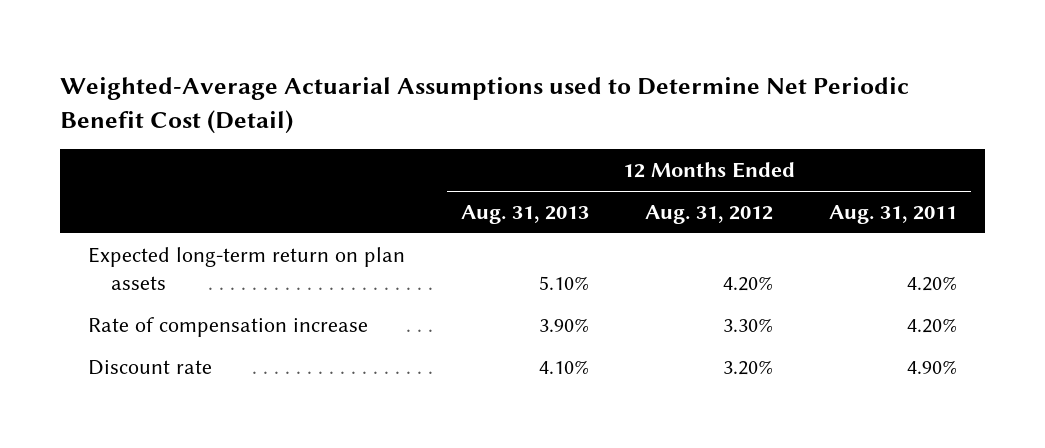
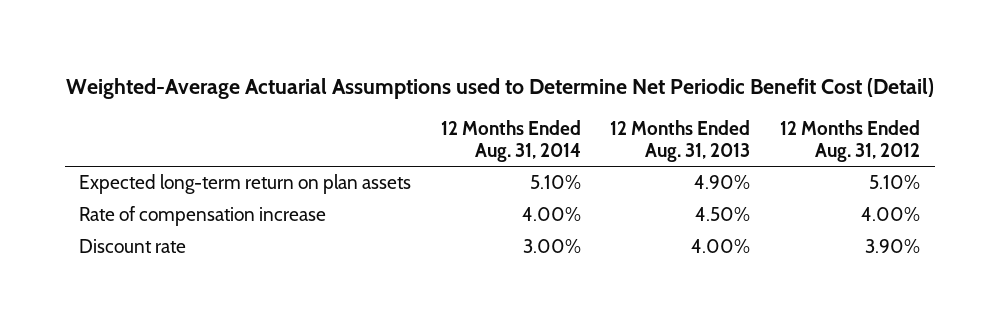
- | 12 Months Ended Aug. 31, 2013 | 12 Months Ended Aug. 31, 2012 | 12 Months Ended Aug. 31, 2011
+ | 12 Months Ended Aug. 31, 2014 | 12 Months Ended Aug. 31, 2013 | 12 Months Ended Aug. 31, 2012
- Expected long-term return on plan assets | 5.10% | 4.20% | 4.20%
- Rate of compensation increase | 3.90% | 3.30% | 4.20%
- Discount rate | 4.10% | 3.20% | 4.90%
+ Expected long-term return on plan assets | 5.10% | 4.90% | 5.10%
+ Rate of compensation increase | 4.00% | 4.50% | 4.00%
+ Discount rate | 3.00% | 4.00% | 3.90%

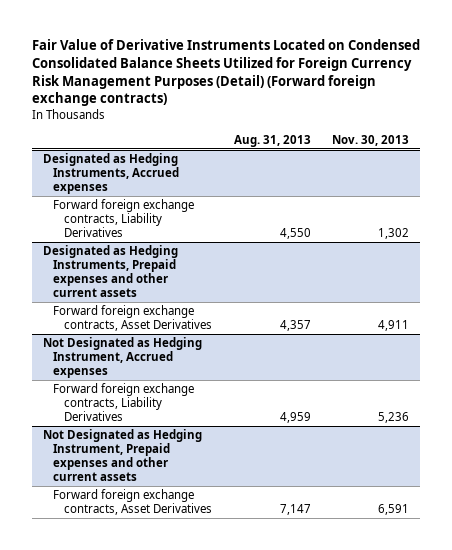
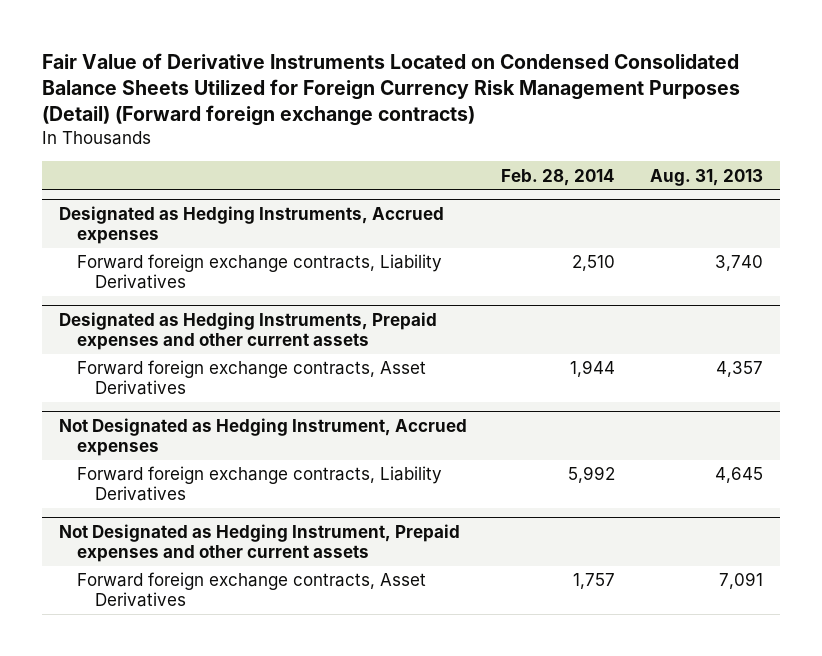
- | Aug. 31, 2013 | Nov. 30, 2013
+ | Feb. 28, 2014 | Aug. 31, 2013
@ Designated as Hedging Instruments, Accrued expenses
- Forward foreign exchange contracts, Liability Derivatives | 4,550 | 1,302
+ Forward foreign exchange contracts, Liability Derivatives | 2,510 | 3,740
@ Not Designated as Hedging Instrument, Accrued expenses
- Forward foreign exchange contracts, Liability Derivatives | 4,959 | 5,236
+ Forward foreign exchange contracts, Liability Derivatives | 5,992 | 4,645
@ Not Designated as Hedging Instrument, Prepaid expenses and other current assets
- Forward foreign exchange contracts, Asset Derivatives | 7,147 | 6,591
+ Forward foreign exchange contracts, Asset Derivatives | 1,757 | 7,091

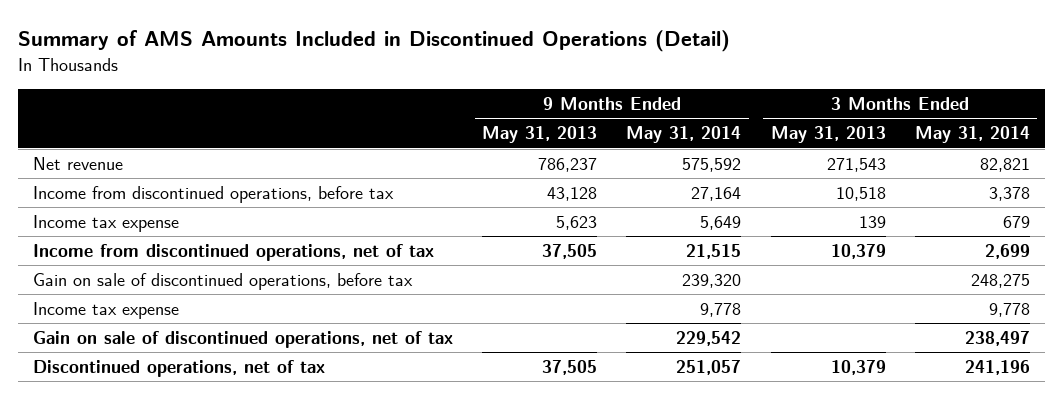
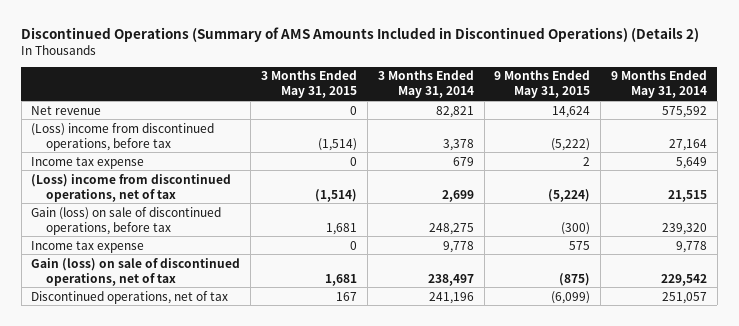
- Summary of AMS Amounts Included in Discontinued Operations (Detail)
+ Discontinued Operations (Summary of AMS Amounts Included in Discontinued Operations) (Details 2)
- | 9 Months Ended May 31, 2013 | 9 Months Ended May 31, 2014 | 3 Months Ended May 31, 2013 | 3 Months Ended May 31, 2014
+ | 3 Months Ended May 31, 2015 | 3 Months Ended May 31, 2014 | 9 Months Ended May 31, 2015 | 9 Months Ended May 31, 2014
- Income from discontinued operations, before tax | 43,128 | 27,164 | 10,518 | 3,378
+ (Loss) income from discontinued operations, before tax | (1,514) | 3,378 | (5,222) | 27,164
- Income from discontinued operations, net of tax | 37,505 | 21,515 | 10,379 | 2,699
- Gain on sale of discontinued operations, before tax | | 239,320 | | 248,275
+ (Loss) income from discontinued operations, net of tax | (1,514) | 2,699 | (5,224) | 21,515
+ Gain (loss) on sale of discontinued operations, before tax | 1,681 | 248,275 | (300) | 239,320
- Gain on sale of discontinued operations, net of tax | | 229,542 | | 238,497
+ Gain (loss) on sale of discontinued operations, net of tax | 1,681 | 238,497 | (875) | 229,542

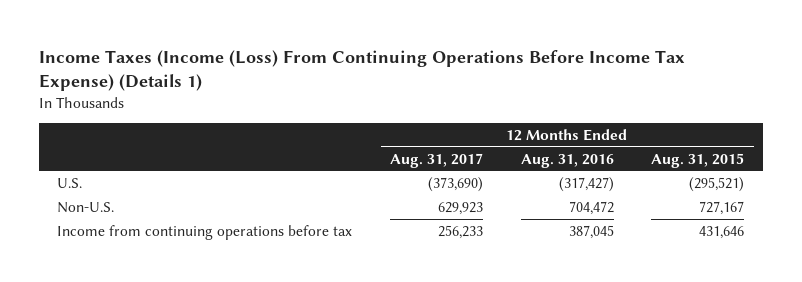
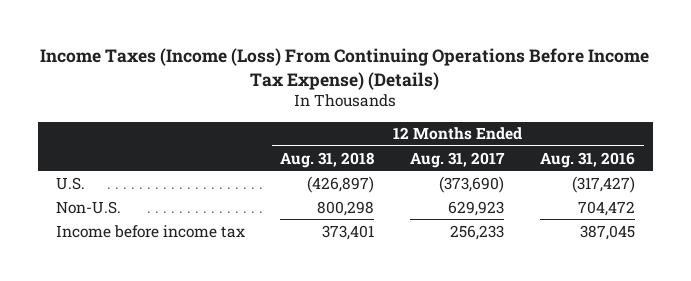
- Income Taxes (Income (Loss) From Continuing Operations Before Income Tax Expense) (Details 1)
+ Income Taxes (Income (Loss) From Continuing Operations Before Income Tax Expense) (Details)
- | 12 Months Ended Aug. 31, 2017 | 12 Months Ended Aug. 31, 2016 | 12 Months Ended Aug. 31, 2015
+ | 12 Months Ended Aug. 31, 2018 | 12 Months Ended Aug. 31, 2017 | 12 Months Ended Aug. 31, 2016
- Income from continuing operations before tax | 256,233 | 387,045 | 431,646
+ Income before income tax | 373,401 | 256,233 | 387,045

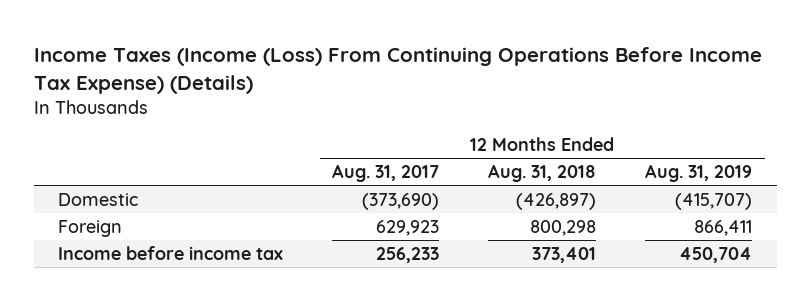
- | 12 Months Ended Aug. 31, 2018 | 12 Months Ended Aug. 31, 2017 | 12 Months Ended Aug. 31, 2016
+ | 12 Months Ended Aug. 31, 2017 | 12 Months Ended Aug. 31, 2018 | 12 Months Ended Aug. 31, 2019
- U.S. | (426,897) | (373,690) | (317,427)
- Non-U.S. | 800,298 | 629,923 | 704,472
+ Domestic | (373,690) | (426,897) | (415,707)
+ Foreign | 629,923 | 800,298 | 866,411

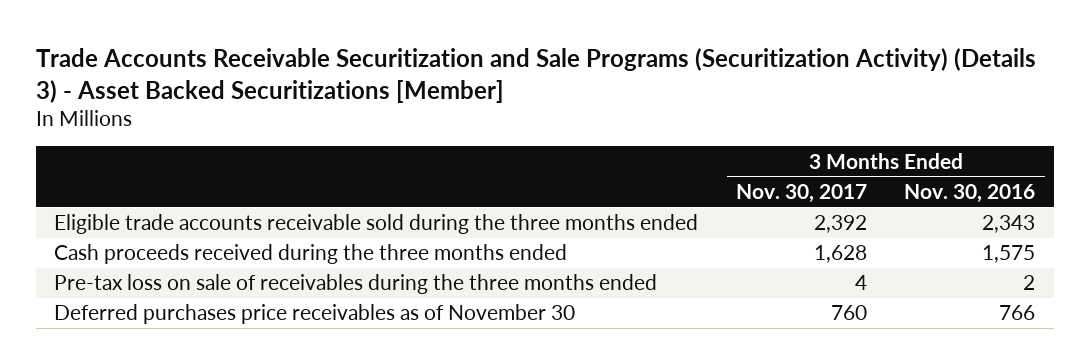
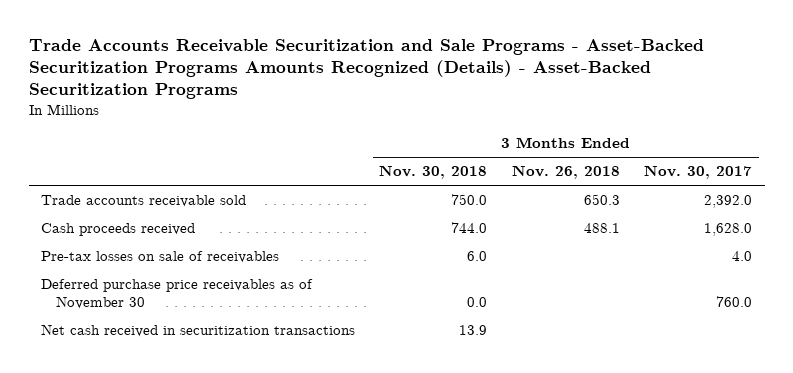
- Trade Accounts Receivable Securitization and Sale Programs (Securitization Activity) (Details 3) - Asset Backed Securitizations [Member]
+ Trade Accounts Receivable Securitization and Sale Programs - Asset-Backed Securitization Programs Amounts Recognized (Details) - Asset-Backed Securitization Programs
- | 3 Months Ended Nov. 30, 2017 | 3 Months Ended Nov. 30, 2016
+ | 3 Months Ended Nov. 30, 2018 | 3 Months Ended Nov. 26, 2018 | 3 Months Ended Nov. 30, 2017
- Eligible trade accounts receivable sold during the three months ended | 2,392 | 2,343
- Cash proceeds received during the three months ended | 1,628 | 1,575
- Pre-tax loss on sale of receivables during the three months ended | 4 | 2
- Deferred purchases price receivables as of November 30 | 760 | 766
+ Trade accounts receivable sold | 750.0 | 650.3 | 2,392.0
+ Cash proceeds received | 744.0 | 488.1 | 1,628.0
+ Pre-tax losses on sale of receivables | 6.0 | | 4.0
+ Deferred purchase price receivables as of November 30 | 0.0 | | 760.0
+ Net cash received in securitization transactions | 13.9 | |

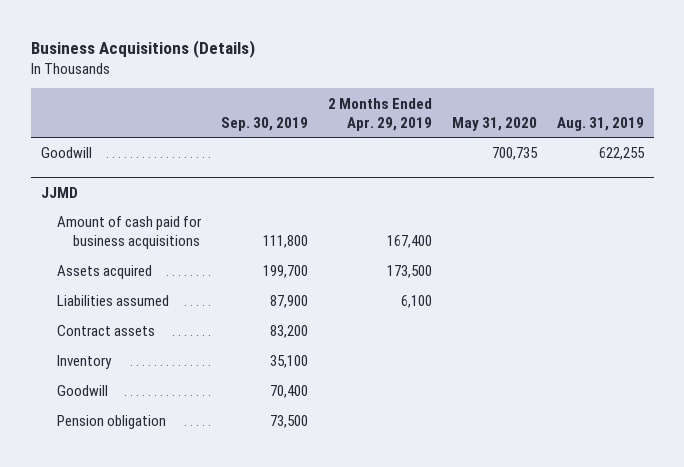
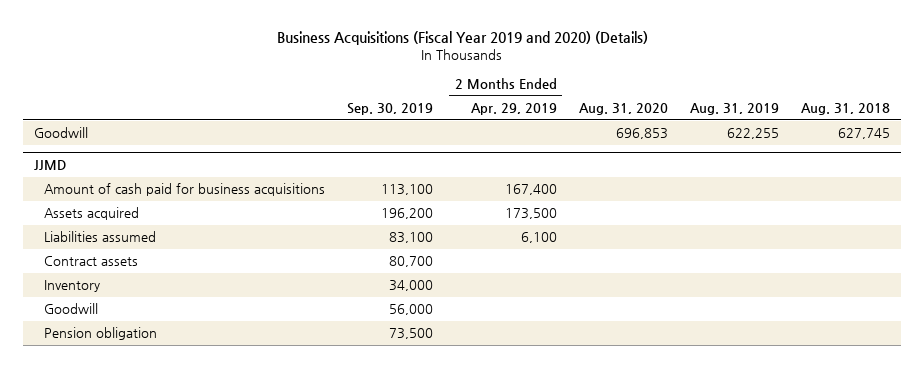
- Business Acquisitions (Details)
+ Business Acquisitions (Fiscal Year 2019 and 2020) (Details)
- | Sep. 30, 2019 | 2 Months Ended Apr. 29, 2019 | May 31, 2020 | Aug. 31, 2019
+ | Sep. 30, 2019 | 2 Months Ended Apr. 29, 2019 | Aug. 31, 2020 | Aug. 31, 2019 | Aug. 31, 2018
@ JJMD
- Amount of cash paid for business acquisitions | 111,800 | 167,400 | |
- Assets acquired | 199,700 | 173,500 | |
- Liabilities assumed | 87,900 | 6,100 | |
- Contract assets | 83,200 | | |
- Inventory | 35,100 | | |
- Goodwill | 70,400 | | |
+ Amount of cash paid for business acquisitions | 113,100 | 167,400 | | |
+ Assets acquired | 196,200 | 173,500 | | |
+ Liabilities assumed | 83,100 | 6,100 | | |
+ Contract assets | 80,700 | | | |
+ Inventory | 34,000 | | | |
+ Goodwill | 56,000 | | | |

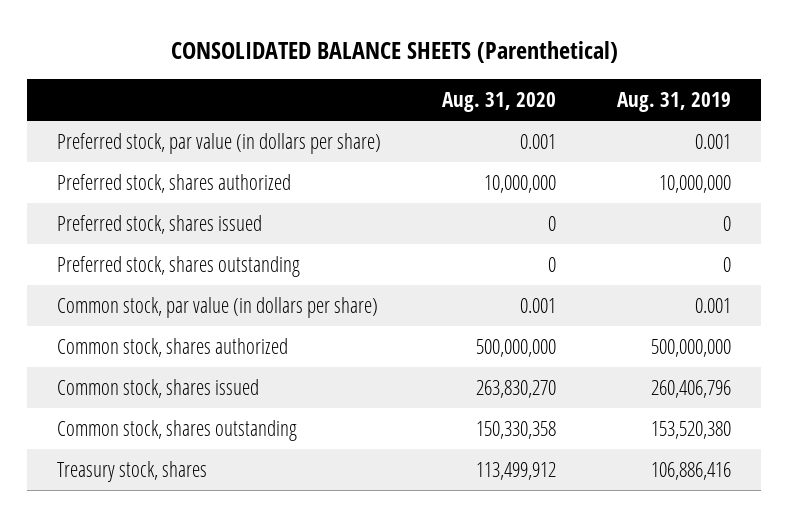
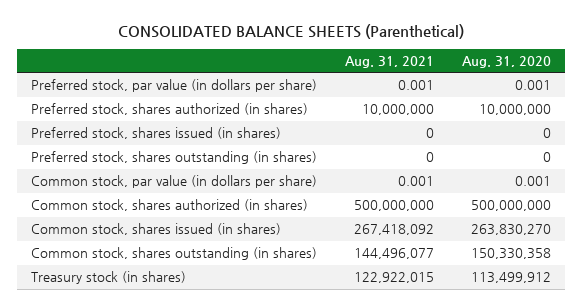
- | Aug. 31, 2020 | Aug. 31, 2019
+ | Aug. 31, 2021 | Aug. 31, 2020
- Preferred stock, shares authorized | 10,000,000 | 10,000,000
- Preferred stock, shares issued | 0 | 0
- Preferred stock, shares outstanding | 0 | 0
+ Preferred stock, shares authorized (in shares) | 10,000,000 | 10,000,000
+ Preferred stock, shares issued (in shares) | 0 | 0
+ Preferred stock, shares outstanding (in shares) | 0 | 0
- Common stock, shares authorized | 500,000,000 | 500,000,000
- Common stock, shares issued | 263,830,270 | 260,406,796
- Common stock, shares outstanding | 150,330,358 | 153,520,380
- Treasury stock, shares | 113,499,912 | 106,886,416
+ Common stock, shares authorized (in shares) | 500,000,000 | 500,000,000
+ Common stock, shares issued (in shares) | 267,418,092 | 263,830,270
+ Common stock, shares outstanding (in shares) | 144,496,077 | 150,330,358
+ Treasury stock (in shares) | 122,922,015 | 113,499,912

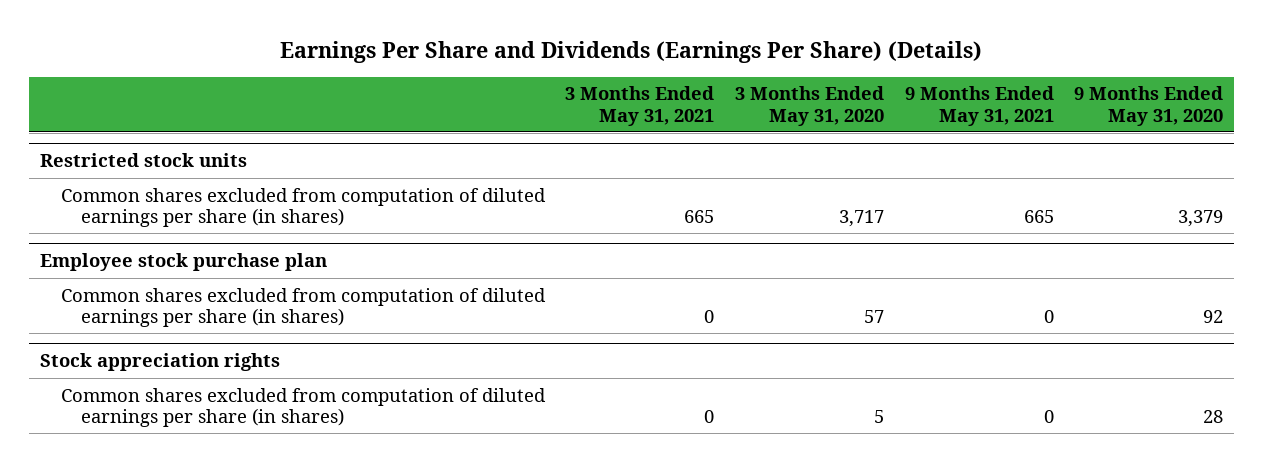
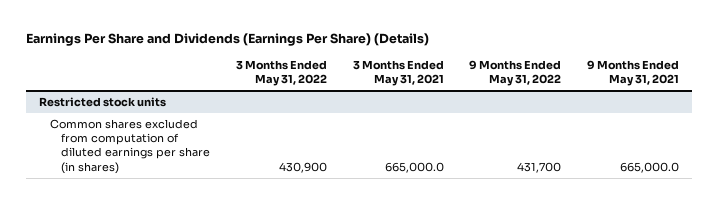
- | 3 Months Ended May 31, 2021 | 3 Months Ended May 31, 2020 | 9 Months Ended May 31, 2021 | 9 Months Ended May 31, 2020
+ | 3 Months Ended May 31, 2022 | 3 Months Ended May 31, 2021 | 9 Months Ended May 31, 2022 | 9 Months Ended May 31, 2021
@ Restricted stock units
- Common shares excluded from computation of diluted earnings per share (in shares) | 665 | 3,717 | 665 | 3,379
- Employee stock purchase plan
- Common shares excluded from computation of diluted earnings per share (in shares) | 0 | 57 | 0 | 92
- Stock appreciation rights
- Common shares excluded from computation of diluted earnings per share (in shares) | 0 | 5 | 0 | 28
@ Restricted stock units
+ Common shares excluded from computation of diluted earnings per share (in shares) | 430,900 | 665,000.0 | 431,700 | 665,000.0

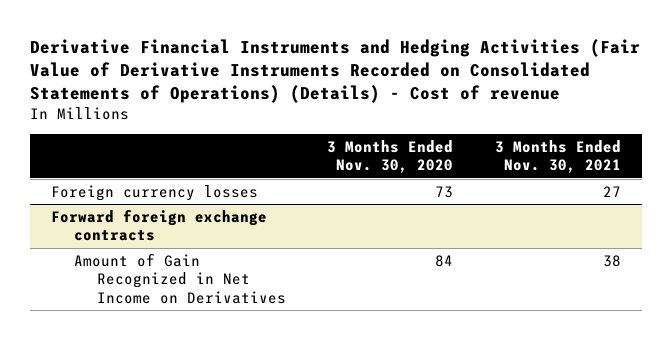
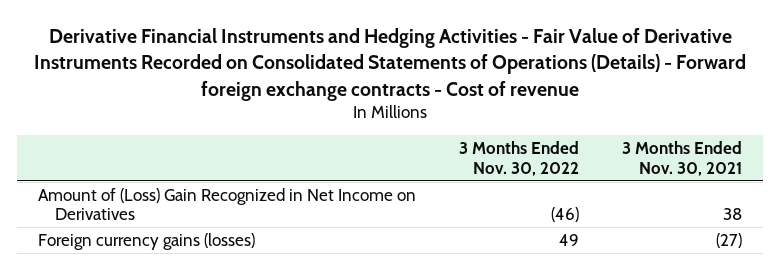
- Derivative Financial Instruments and Hedging Activities (Fair Value of Derivative Instruments Recorded on Consolidated Statements of Operations) (Details) - Cost of revenue
+ Derivative Financial Instruments and Hedging Activities - Fair Value of Derivative Instruments Recorded on Consolidated Statements of Operations (Details) - Forward foreign exchange contracts - Cost of revenue
- | 3 Months Ended Nov. 30, 2020 | 3 Months Ended Nov. 30, 2021
+ | 3 Months Ended Nov. 30, 2022 | 3 Months Ended Nov. 30, 2021
- Foreign currency losses | 73 | 27
- Forward foreign exchange contracts
- Amount of Gain Recognized in Net Income on Derivatives | 84 | 38
+ Amount of (Loss) Gain Recognized in Net Income on Derivatives | (46) | 38
+ Foreign currency gains (losses) | 49 | (27)

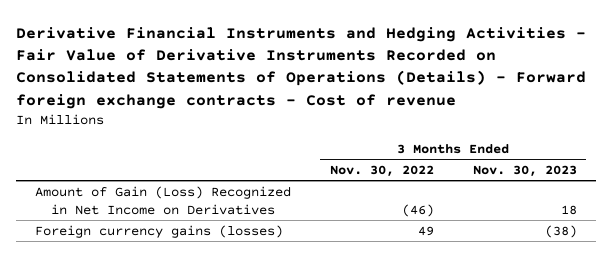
- | 3 Months Ended Nov. 30, 2022 | 3 Months Ended Nov. 30, 2021
+ | 3 Months Ended Nov. 30, 2022 | 3 Months Ended Nov. 30, 2023
- Amount of (Loss) Gain Recognized in Net Income on Derivatives | (46) | 38
+ Amount of Gain (Loss) Recognized in Net Income on Derivatives | (46) | 18

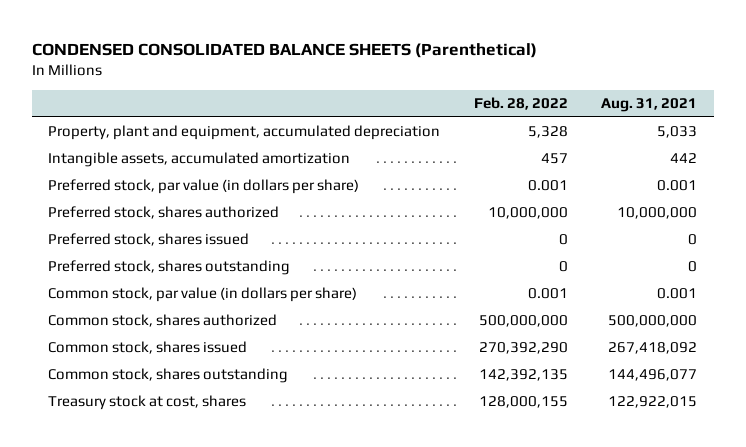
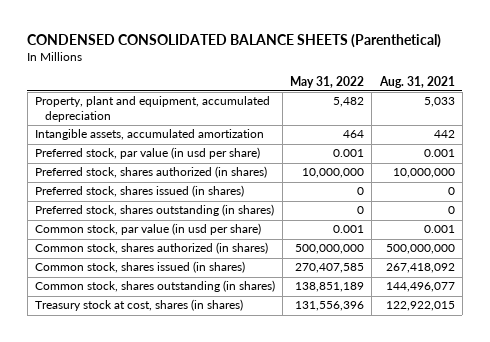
- | Feb. 28, 2022 | Aug. 31, 2021
+ | May 31, 2022 | Aug. 31, 2021
- Preferred stock, par value (in dollars per share) | 0.001 | 0.001
- Preferred stock, shares authorized | 10,000,000 | 10,000,000
- Preferred stock, shares issued | 0 | 0
- Preferred stock, shares outstanding | 0 | 0
- Common stock, par value (in dollars per share) | 0.001 | 0.001
- Common stock, shares authorized | 500,000,000 | 500,000,000
- Common stock, shares issued | 270,392,290 | 267,418,092
- Common stock, shares outstanding | 142,392,135 | 144,496,077
- Treasury stock at cost, shares | 128,000,155 | 122,922,015
+ Preferred stock, par value (in usd per share) | 0.001 | 0.001
+ Preferred stock, shares authorized (in shares) | 10,000,000 | 10,000,000
+ Preferred stock, shares issued (in shares) | 0 | 0
+ Preferred stock, shares outstanding (in shares) | 0 | 0
+ Common stock, par value (in usd per share) | 0.001 | 0.001
+ Common stock, shares authorized (in shares) | 500,000,000 | 500,000,000
+ Common stock, shares issued (in shares) | 270,407,585 | 267,418,092
+ Common stock, shares outstanding (in shares) | 138,851,189 | 144,496,077
+ Treasury stock at cost, shares (in shares) | 131,556,396 | 122,922,015

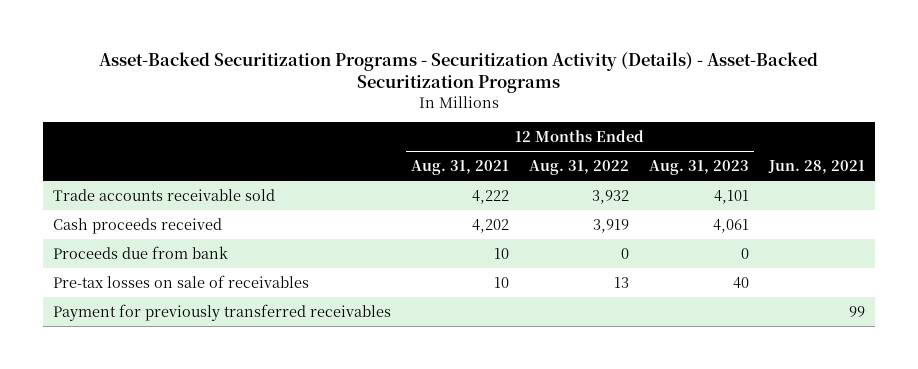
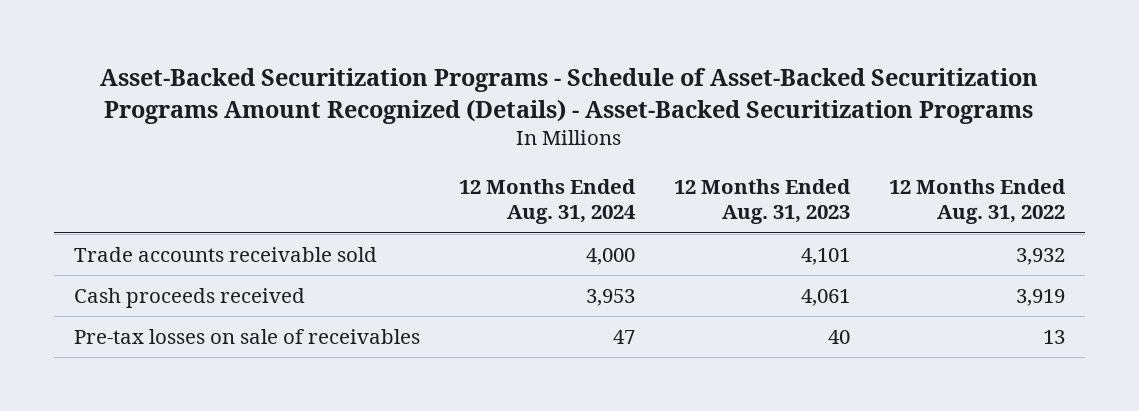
- Asset-Backed Securitization Programs - Securitization Activity (Details) - Asset-Backed Securitization Programs
+ Asset-Backed Securitization Programs - Schedule of Asset-Backed Securitization Programs Amount Recognized (Details) - Asset-Backed Securitization Programs
- | 12 Months Ended Aug. 31, 2021 | 12 Months Ended Aug. 31, 2022 | 12 Months Ended Aug. 31, 2023 | Jun. 28, 2021
+ | 12 Months Ended Aug. 31, 2024 | 12 Months Ended Aug. 31, 2023 | 12 Months Ended Aug. 31, 2022
- Proceeds due from bank | 10 | 0 | 0 |
- Payment for previously transferred receivables | | | | 99

